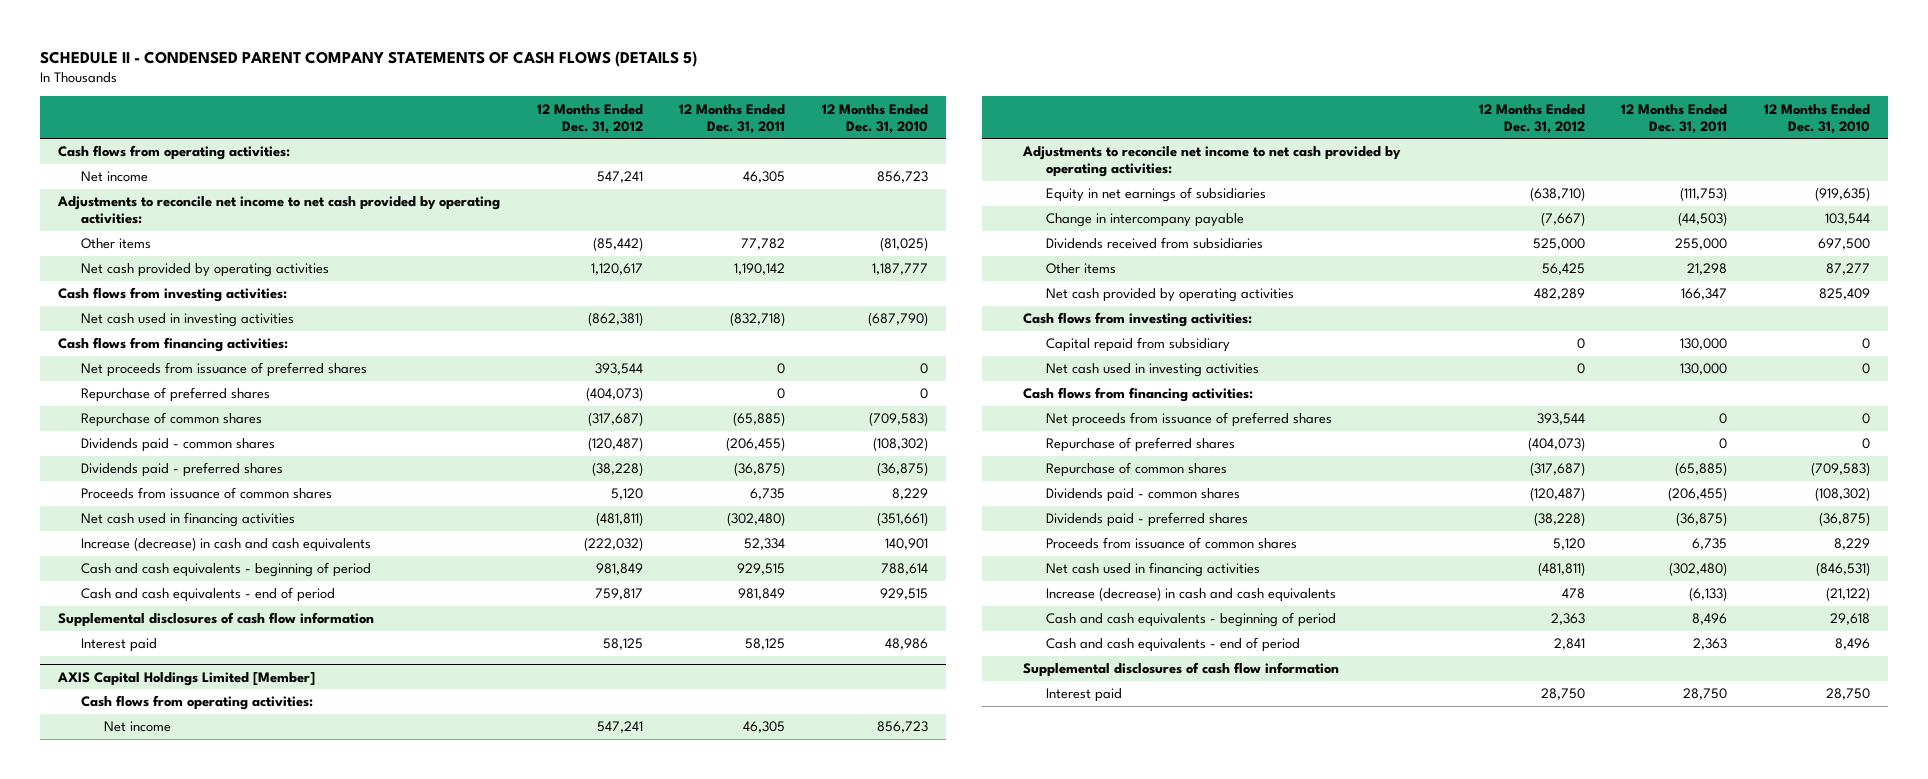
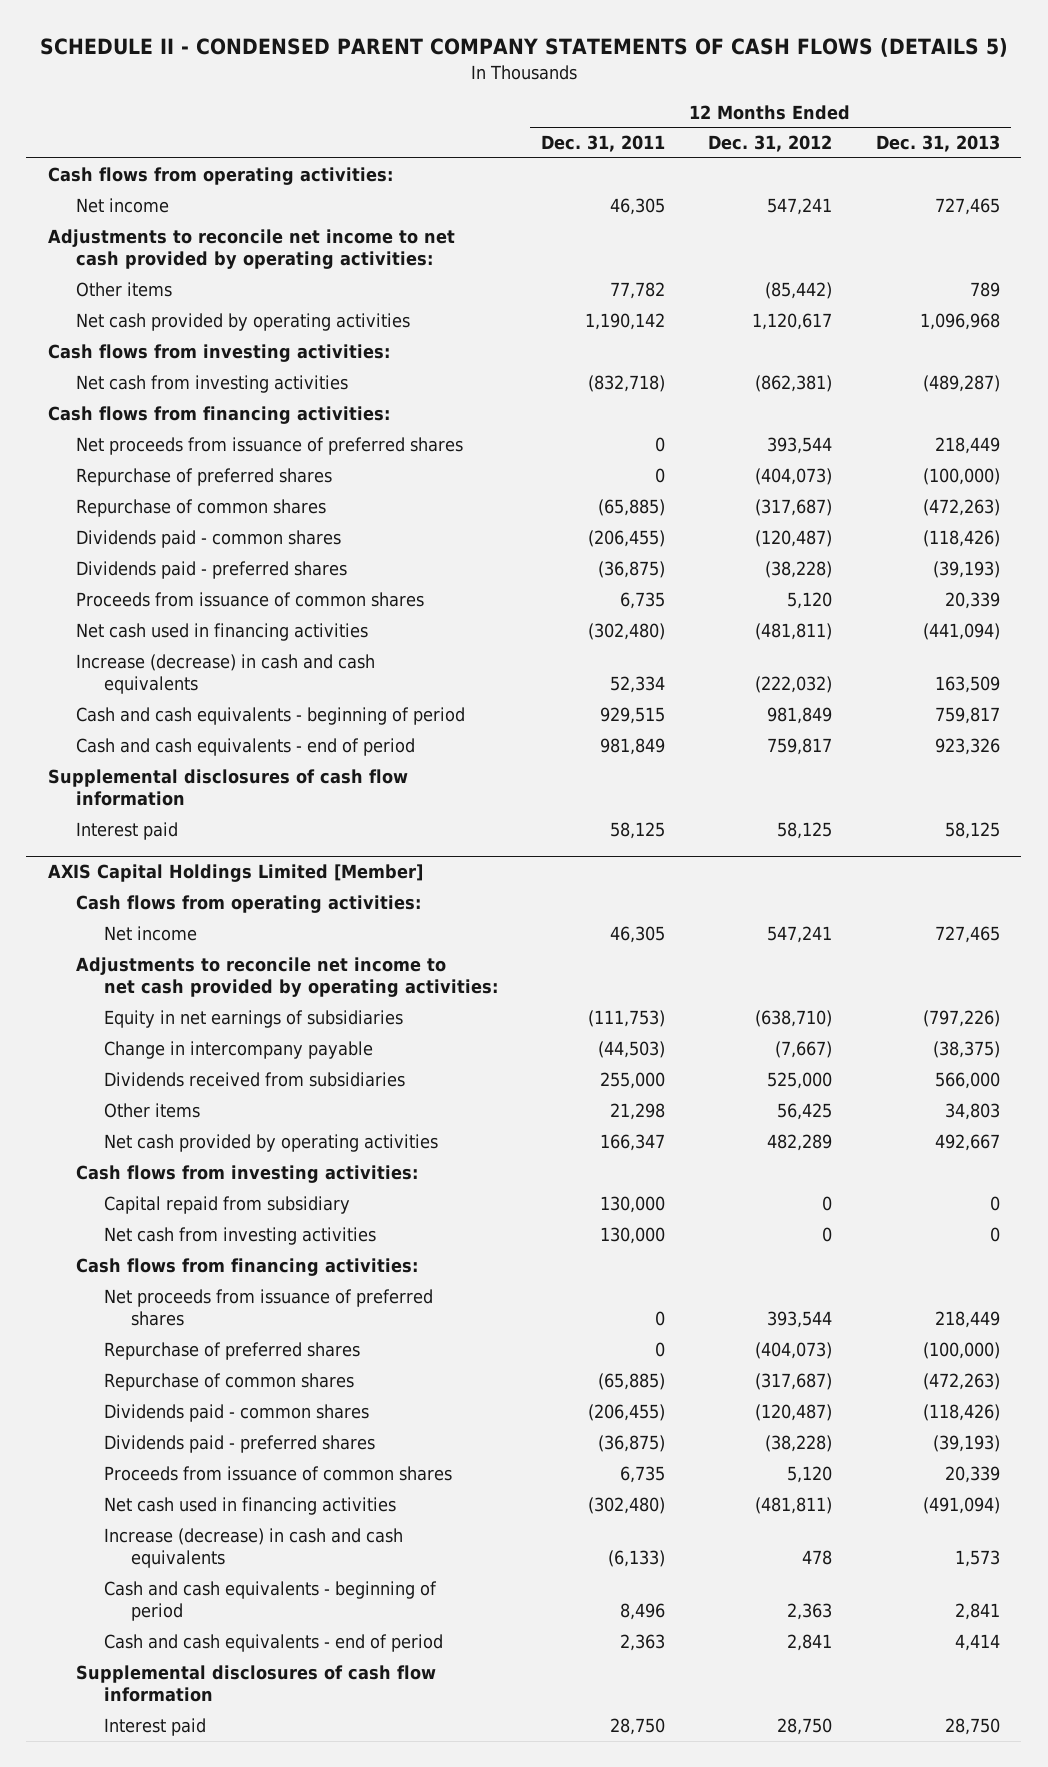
- | 12 Months Ended Dec. 31, 2012 | 12 Months Ended Dec. 31, 2011 | 12 Months Ended Dec. 31, 2010
+ | 12 Months Ended Dec. 31, 2011 | 12 Months Ended Dec. 31, 2012 | 12 Months Ended Dec. 31, 2013
- Net cash used in investing activities | (862,381) | (832,718) | (687,790)
+ Net cash from investing activities | (832,718) | (862,381) | (489,287)
@ AXIS Capital Holdings Limited [Member]
- Net cash used in investing activities | 0 | 130,000 | 0
+ Net cash from investing activities | 130,000 | 0 | 0

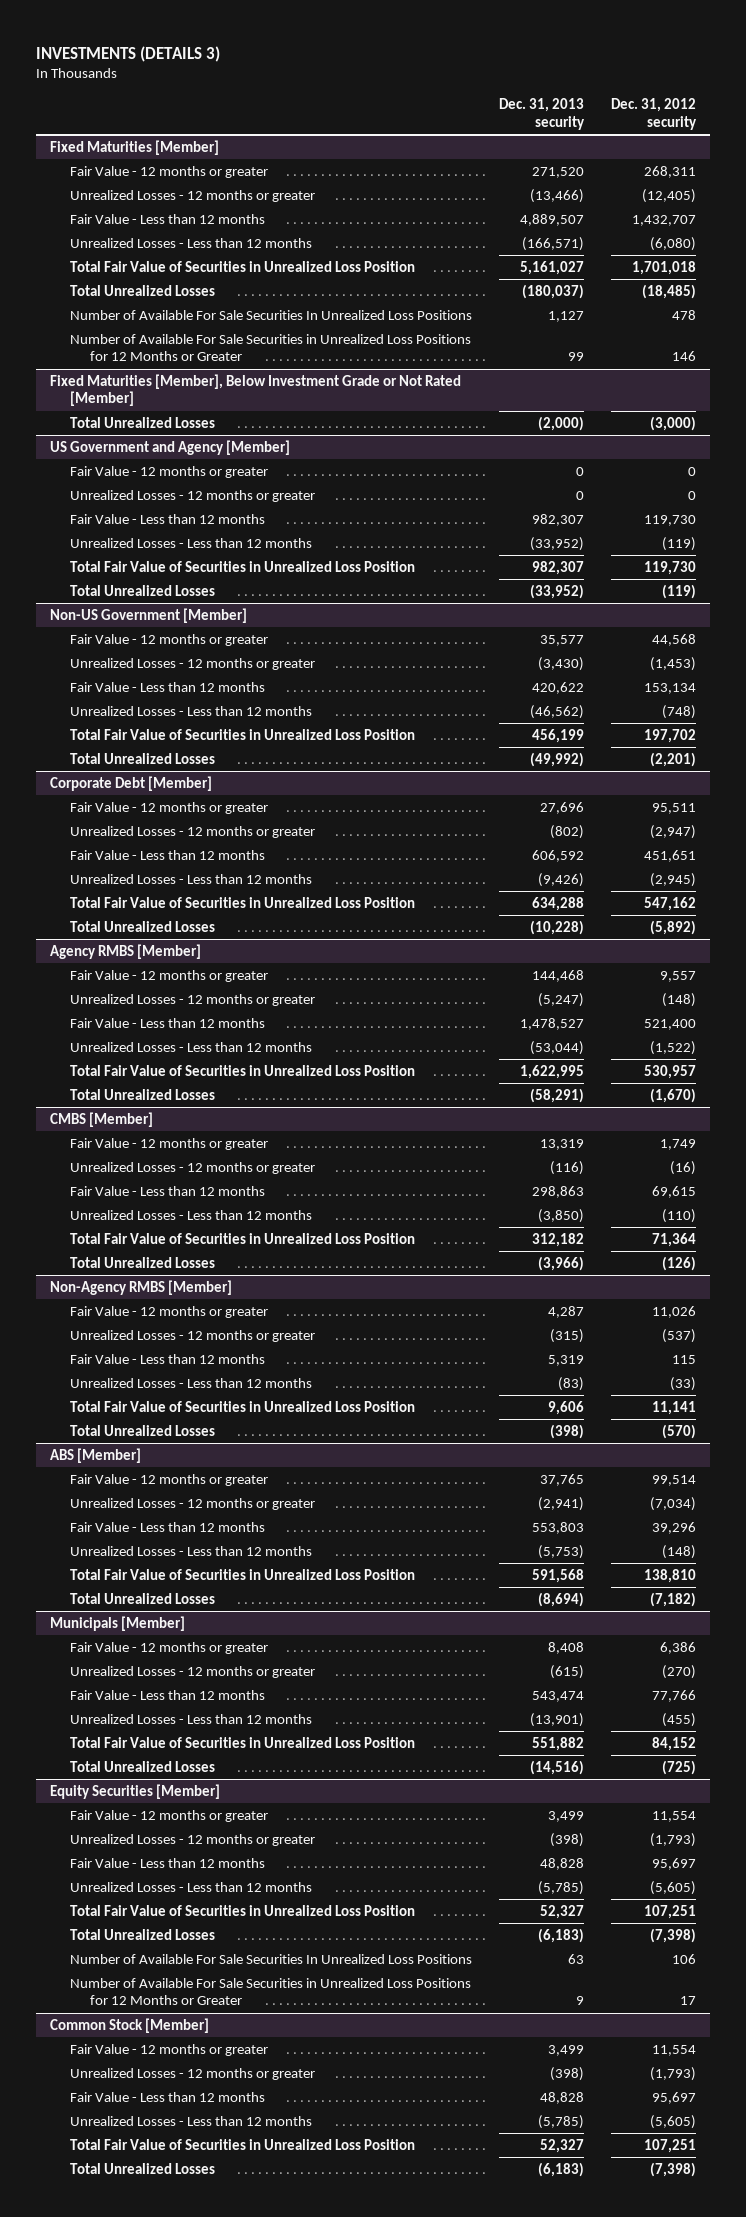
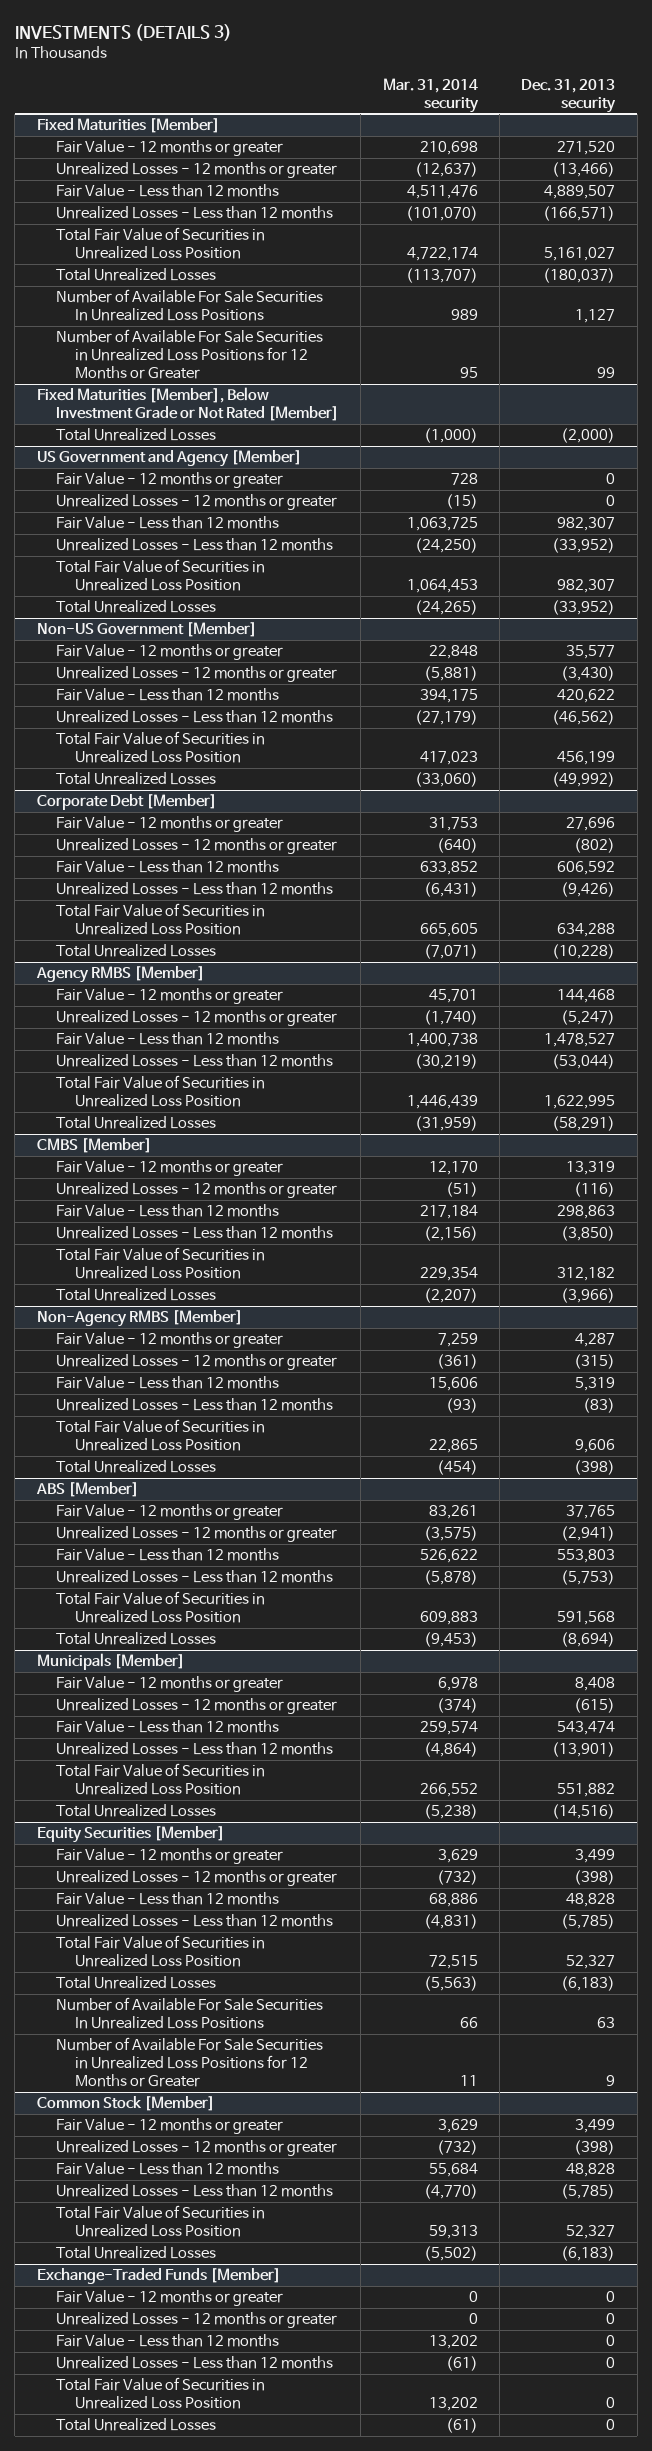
- | Dec. 31, 2013 security | Dec. 31, 2012 security
+ | Mar. 31, 2014 security | Dec. 31, 2013 security
+ Exchange-Traded Funds [Member]
+ Fair Value - 12 months or greater | 0 | 0
+ Unrealized Losses - 12 months or greater | 0 | 0
+ Fair Value - Less than 12 months | 13,202 | 0
+ Unrealized Losses - Less than 12 months | (61) | 0
+ Total Fair Value of Securities in Unrealized Loss Position | 13,202 | 0
+ Total Unrealized Losses | (61) | 0

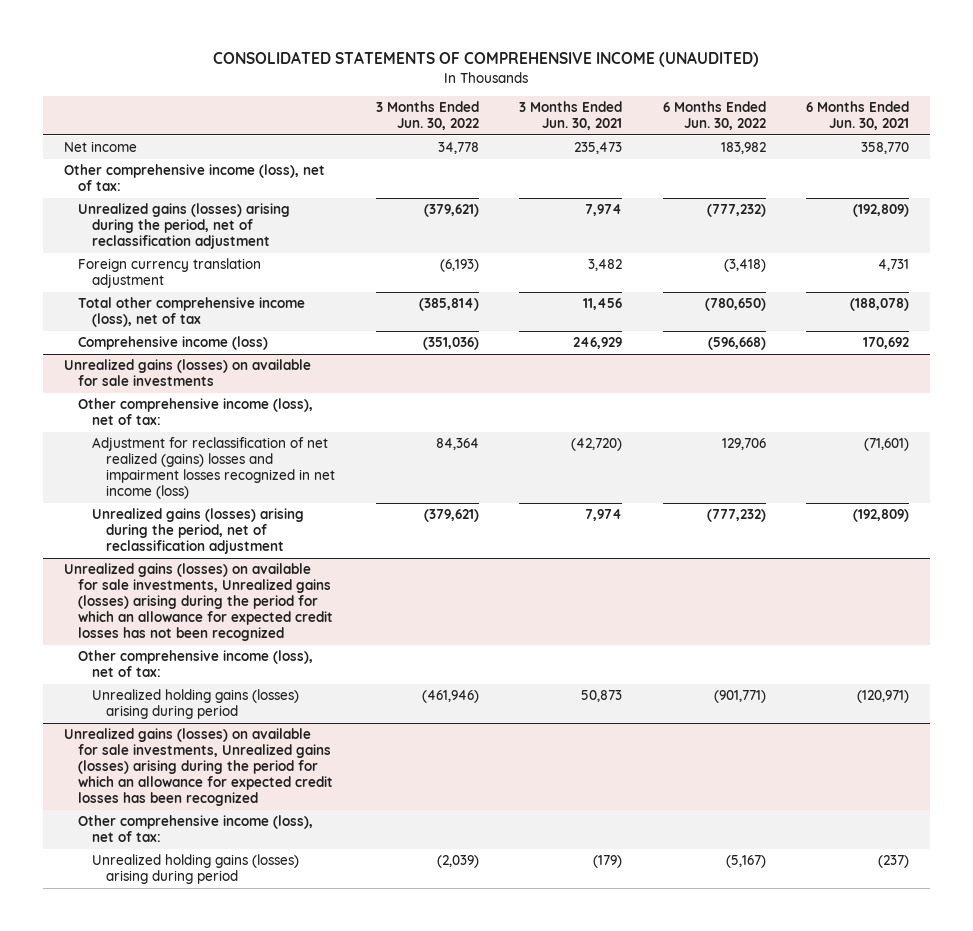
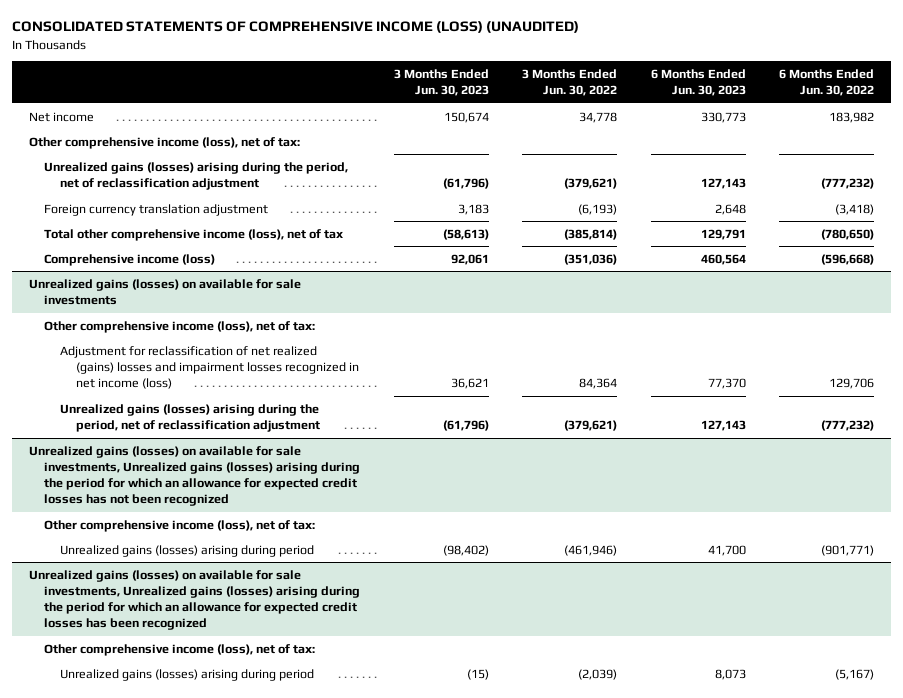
- CONSOLIDATED STATEMENTS OF COMPREHENSIVE INCOME (UNAUDITED)
+ CONSOLIDATED STATEMENTS OF COMPREHENSIVE INCOME (LOSS) (UNAUDITED)
- | 3 Months Ended Jun. 30, 2022 | 3 Months Ended Jun. 30, 2021 | 6 Months Ended Jun. 30, 2022 | 6 Months Ended Jun. 30, 2021
+ | 3 Months Ended Jun. 30, 2023 | 3 Months Ended Jun. 30, 2022 | 6 Months Ended Jun. 30, 2023 | 6 Months Ended Jun. 30, 2022
@ Unrealized gains (losses) on available for sale investments, Unrealized gains (losses) arising during the period for which an allowance for expected credit losses has not been recognized
- Unrealized holding gains (losses) arising during period | (461,946) | 50,873 | (901,771) | (120,971)
+ Unrealized gains (losses) arising during period | (98,402) | (461,946) | 41,700 | (901,771)
@ Unrealized gains (losses) on available for sale investments, Unrealized gains (losses) arising during the period for which an allowance for expected credit losses has been recognized
- Unrealized holding gains (losses) arising during period | (2,039) | (179) | (5,167) | (237)
+ Unrealized gains (losses) arising during period | (15) | (2,039) | 8,073 | (5,167)

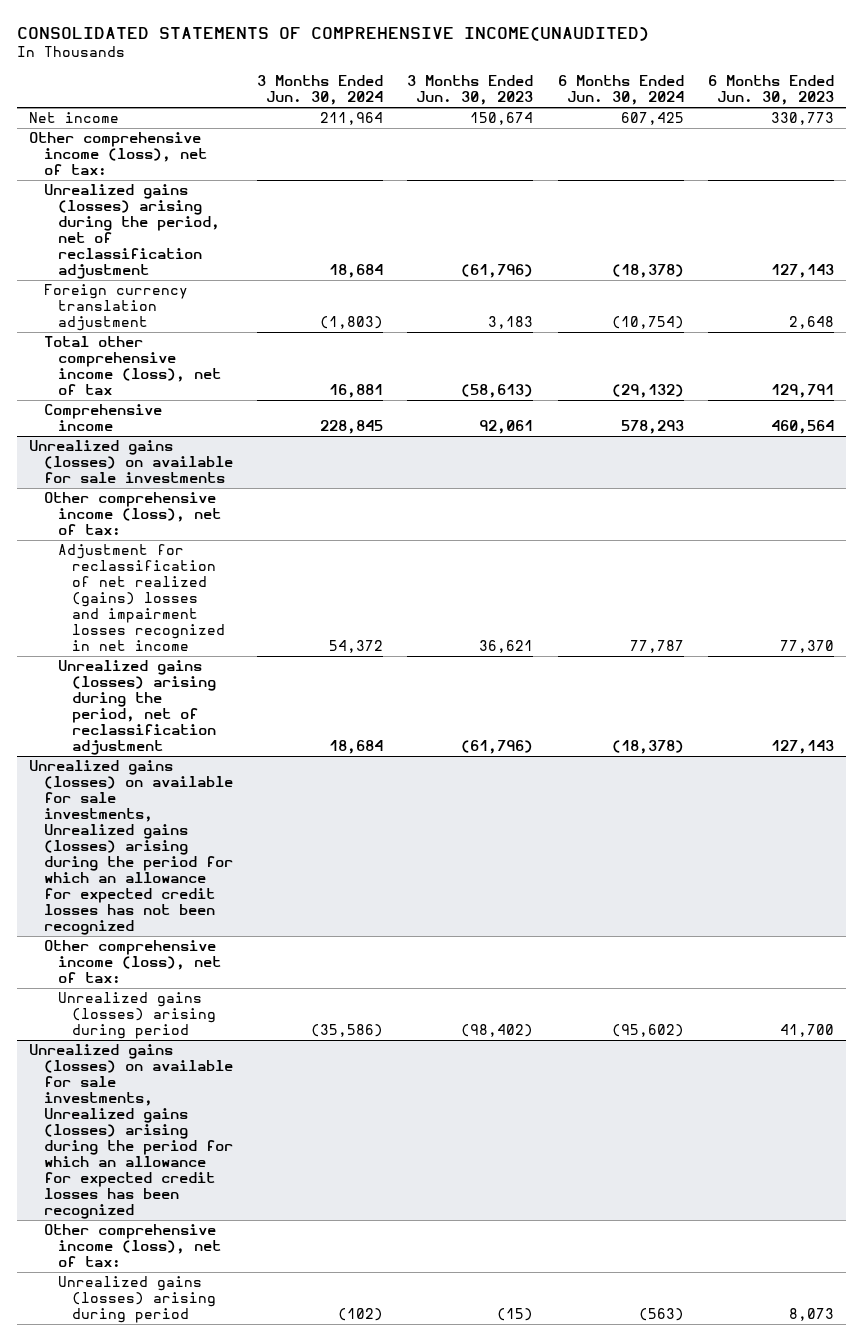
- CONSOLIDATED STATEMENTS OF COMPREHENSIVE INCOME (LOSS) (UNAUDITED)
+ CONSOLIDATED STATEMENTS OF COMPREHENSIVE INCOME(UNAUDITED)
- | 3 Months Ended Jun. 30, 2023 | 3 Months Ended Jun. 30, 2022 | 6 Months Ended Jun. 30, 2023 | 6 Months Ended Jun. 30, 2022
+ | 3 Months Ended Jun. 30, 2024 | 3 Months Ended Jun. 30, 2023 | 6 Months Ended Jun. 30, 2024 | 6 Months Ended Jun. 30, 2023
- Comprehensive income (loss) | 92,061 | (351,036) | 460,564 | (596,668)
+ Comprehensive income | 228,845 | 92,061 | 578,293 | 460,564
@ Unrealized gains (losses) on available for sale investments
- Adjustment for reclassification of net realized (gains) losses and impairment losses recognized in net income (loss) | 36,621 | 84,364 | 77,370 | 129,706
+ Adjustment for reclassification of net realized (gains) losses and impairment losses recognized in net income | 54,372 | 36,621 | 77,787 | 77,370

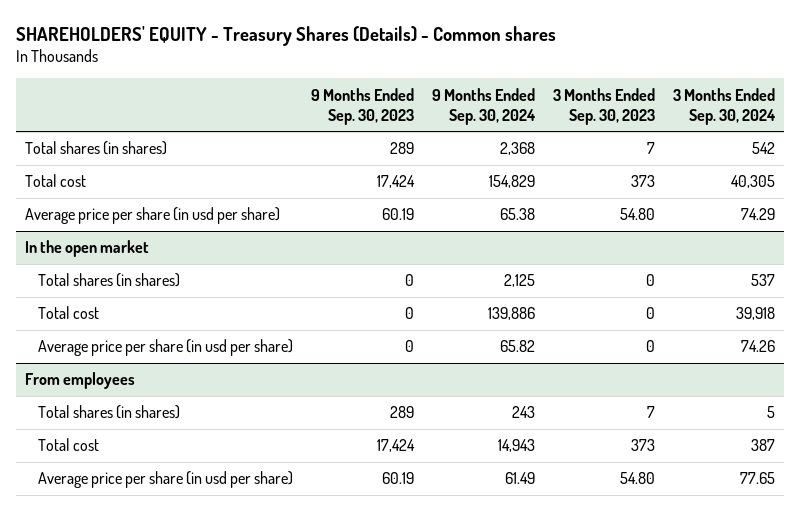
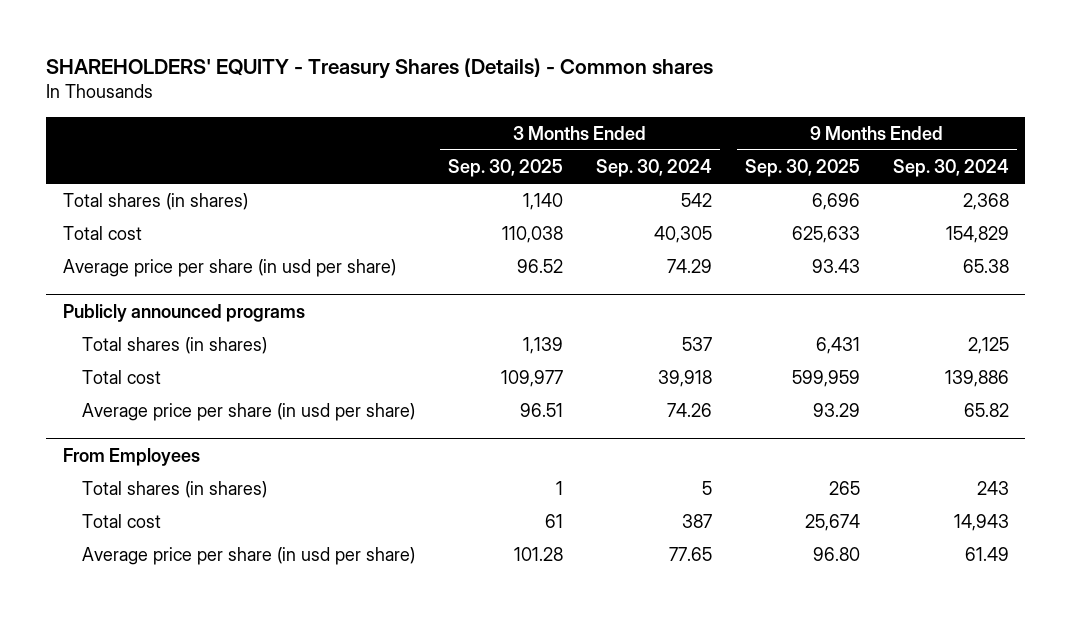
- | 9 Months Ended Sep. 30, 2023 | 9 Months Ended Sep. 30, 2024 | 3 Months Ended Sep. 30, 2023 | 3 Months Ended Sep. 30, 2024
+ | 3 Months Ended Sep. 30, 2025 | 3 Months Ended Sep. 30, 2024 | 9 Months Ended Sep. 30, 2025 | 9 Months Ended Sep. 30, 2024
- In the open market
+ Publicly announced programs
- From employees
+ From Employees

